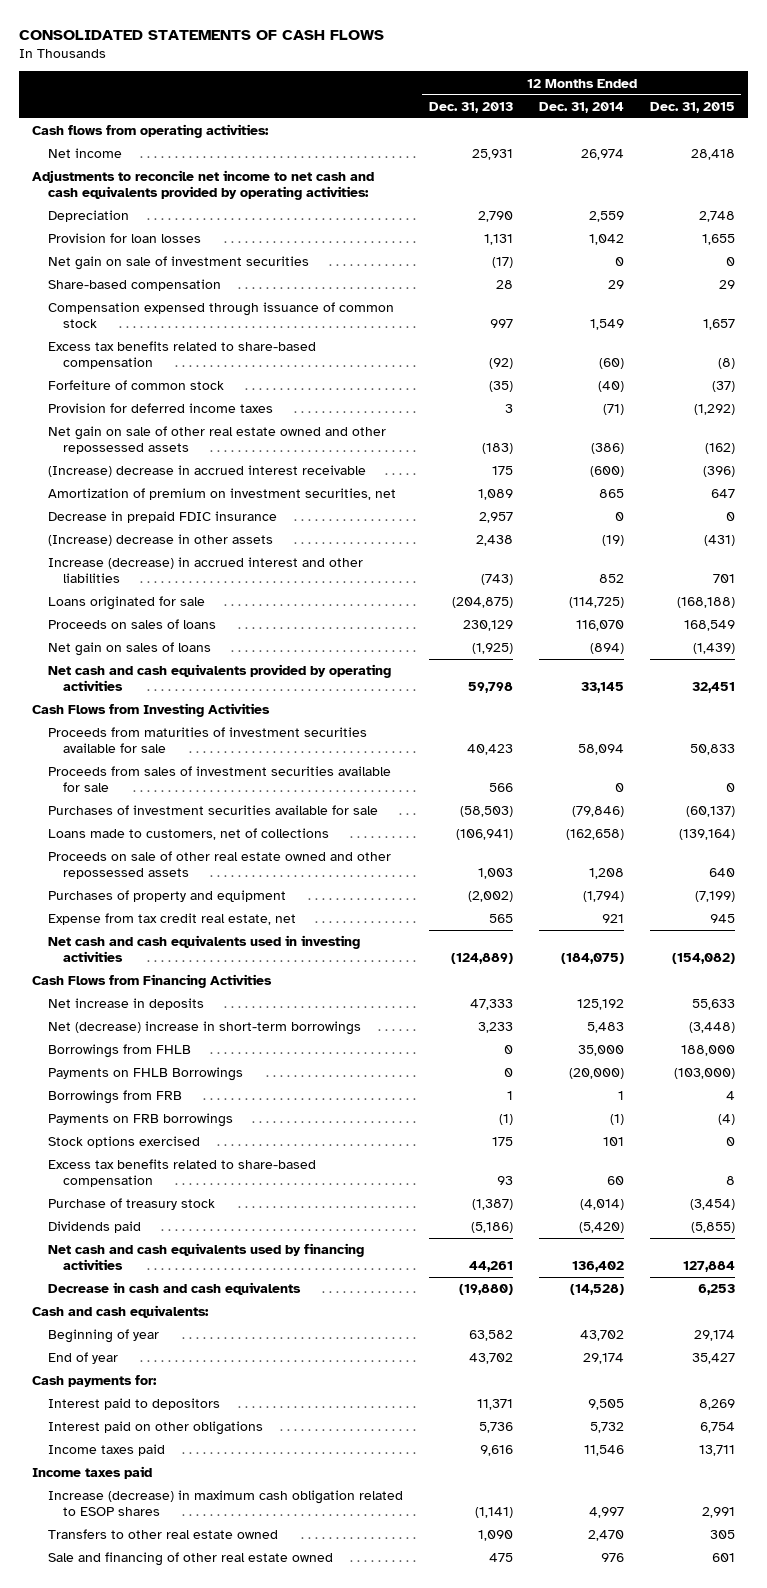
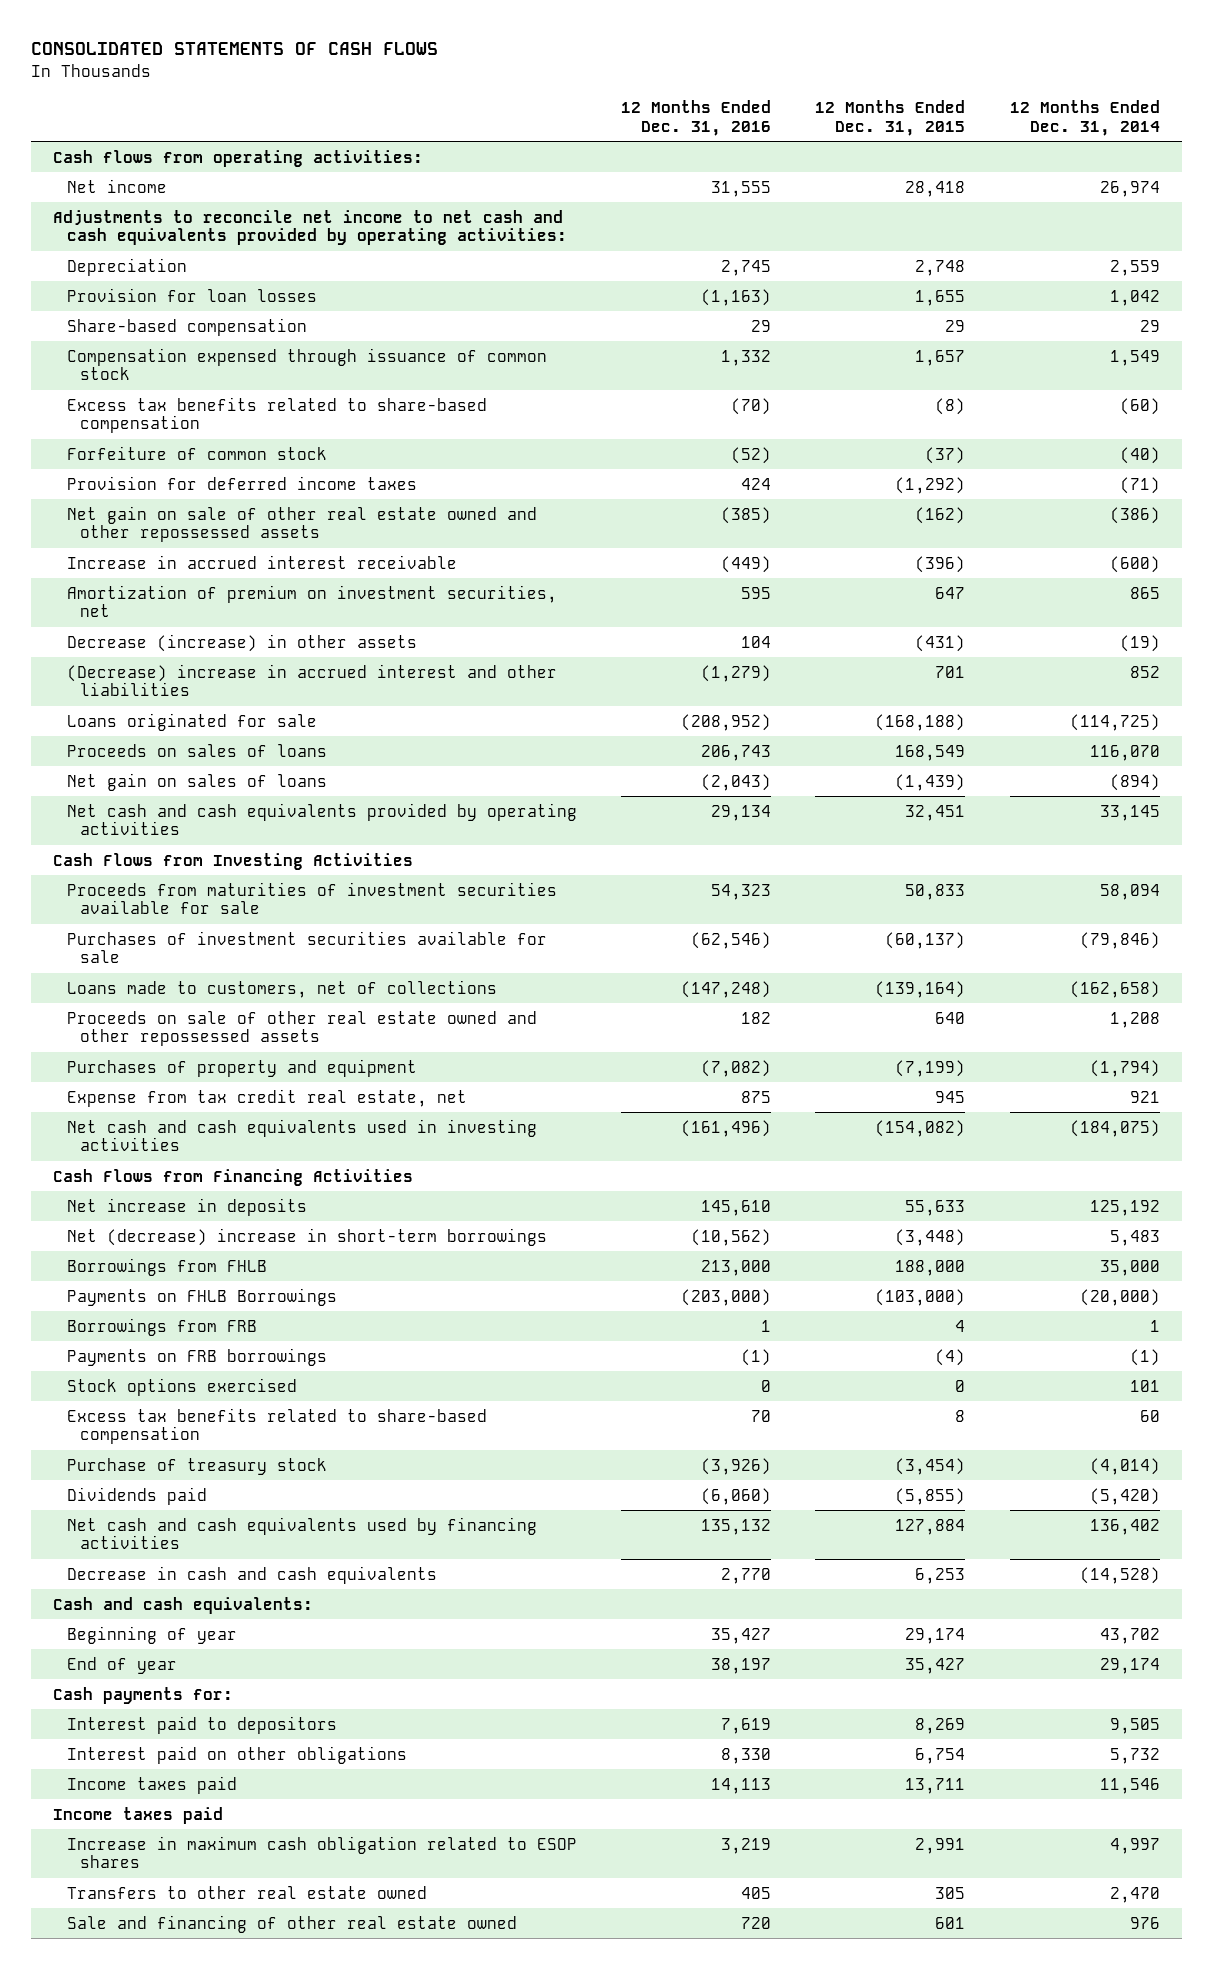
- | 12 Months Ended Dec. 31, 2013 | 12 Months Ended Dec. 31, 2014 | 12 Months Ended Dec. 31, 2015
+ | 12 Months Ended Dec. 31, 2016 | 12 Months Ended Dec. 31, 2015 | 12 Months Ended Dec. 31, 2014
- Net gain on sale of investment securities | (17) | 0 | 0
- (Increase) decrease in accrued interest receivable | 175 | (600) | (396)
+ Increase in accrued interest receivable | (449) | (396) | (600)
- Decrease in prepaid FDIC insurance | 2,957 | 0 | 0
- (Increase) decrease in other assets | 2,438 | (19) | (431)
- Increase (decrease) in accrued interest and other liabilities | (743) | 852 | 701
+ Decrease (increase) in other assets | 104 | (431) | (19)
+ (Decrease) increase in accrued interest and other liabilities | (1,279) | 701 | 852
- Proceeds from sales of investment securities available for sale | 566 | 0 | 0
- Increase (decrease) in maximum cash obligation related to ESOP shares | (1,141) | 4,997 | 2,991
+ Increase in maximum cash obligation related to ESOP shares | 3,219 | 2,991 | 4,997

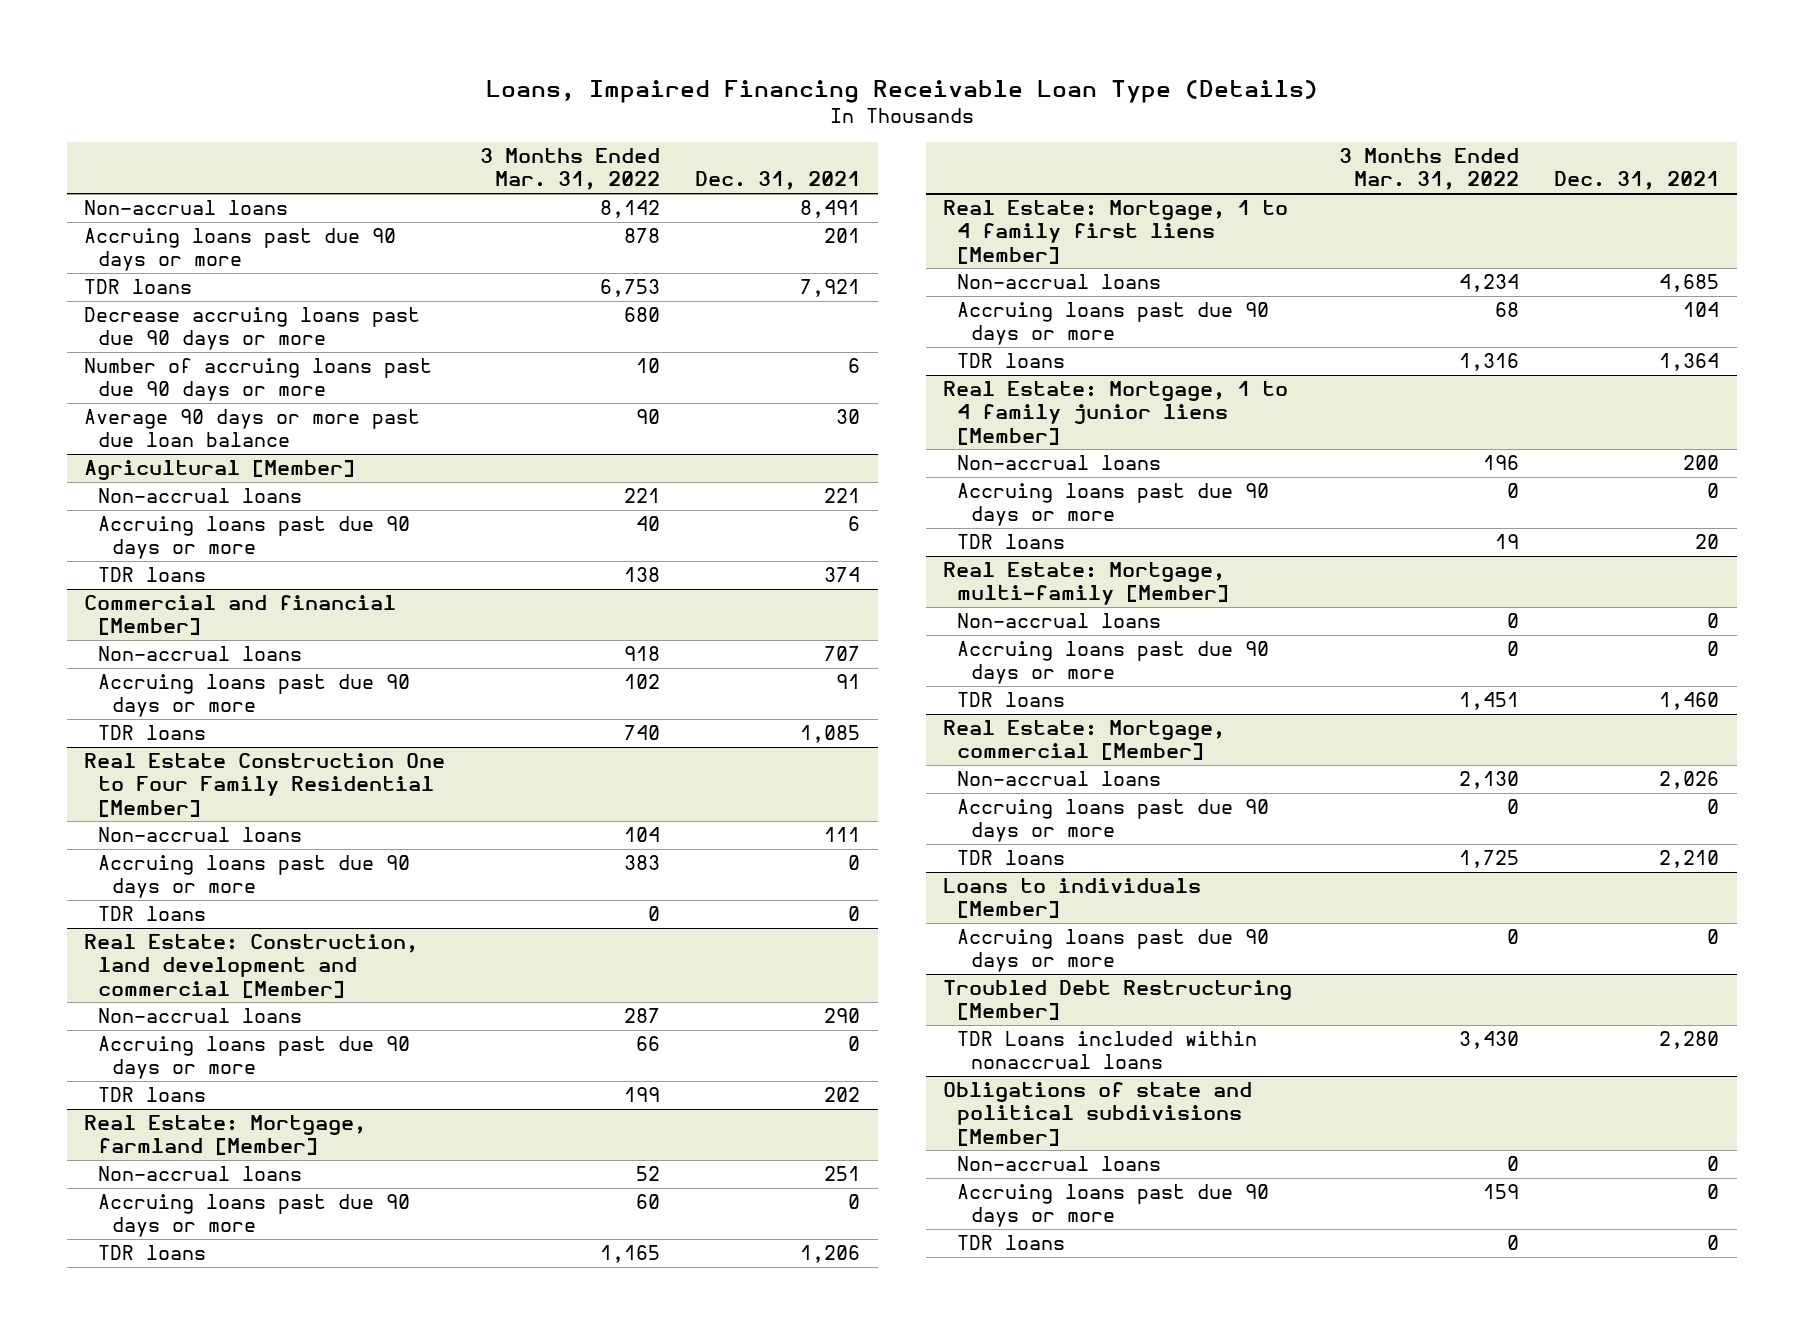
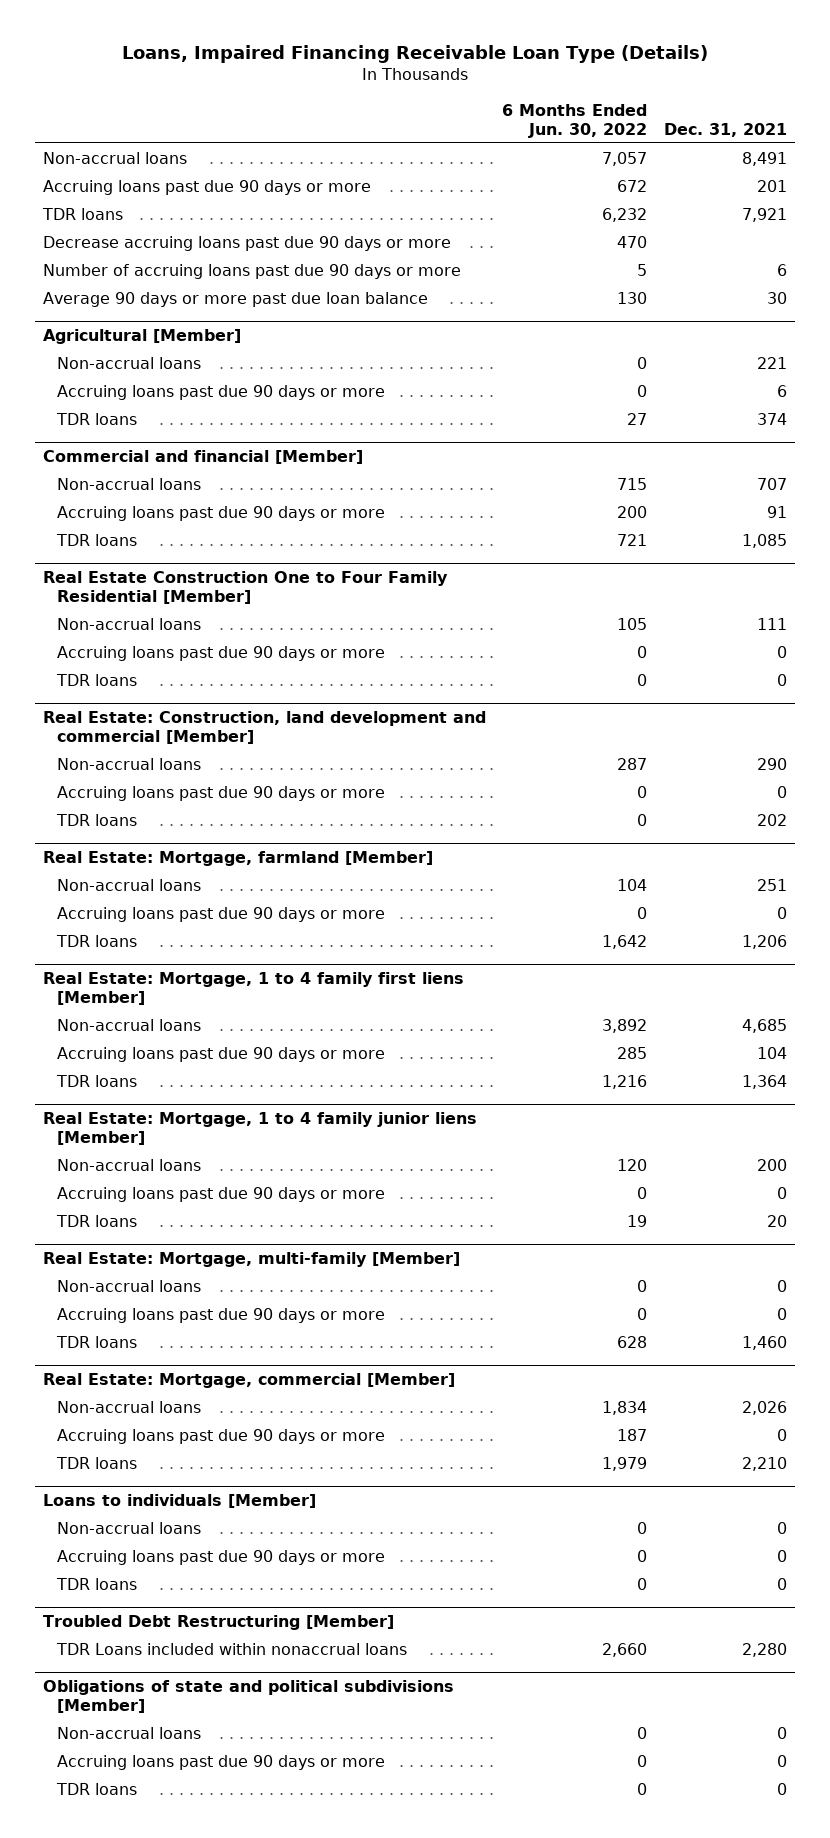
- | 3 Months Ended Mar. 31, 2022 | Dec. 31, 2021
+ | 6 Months Ended Jun. 30, 2022 | Dec. 31, 2021
@ Loans to individuals [Member]
+ Non-accrual loans | 0 | 0
+ TDR loans | 0 | 0

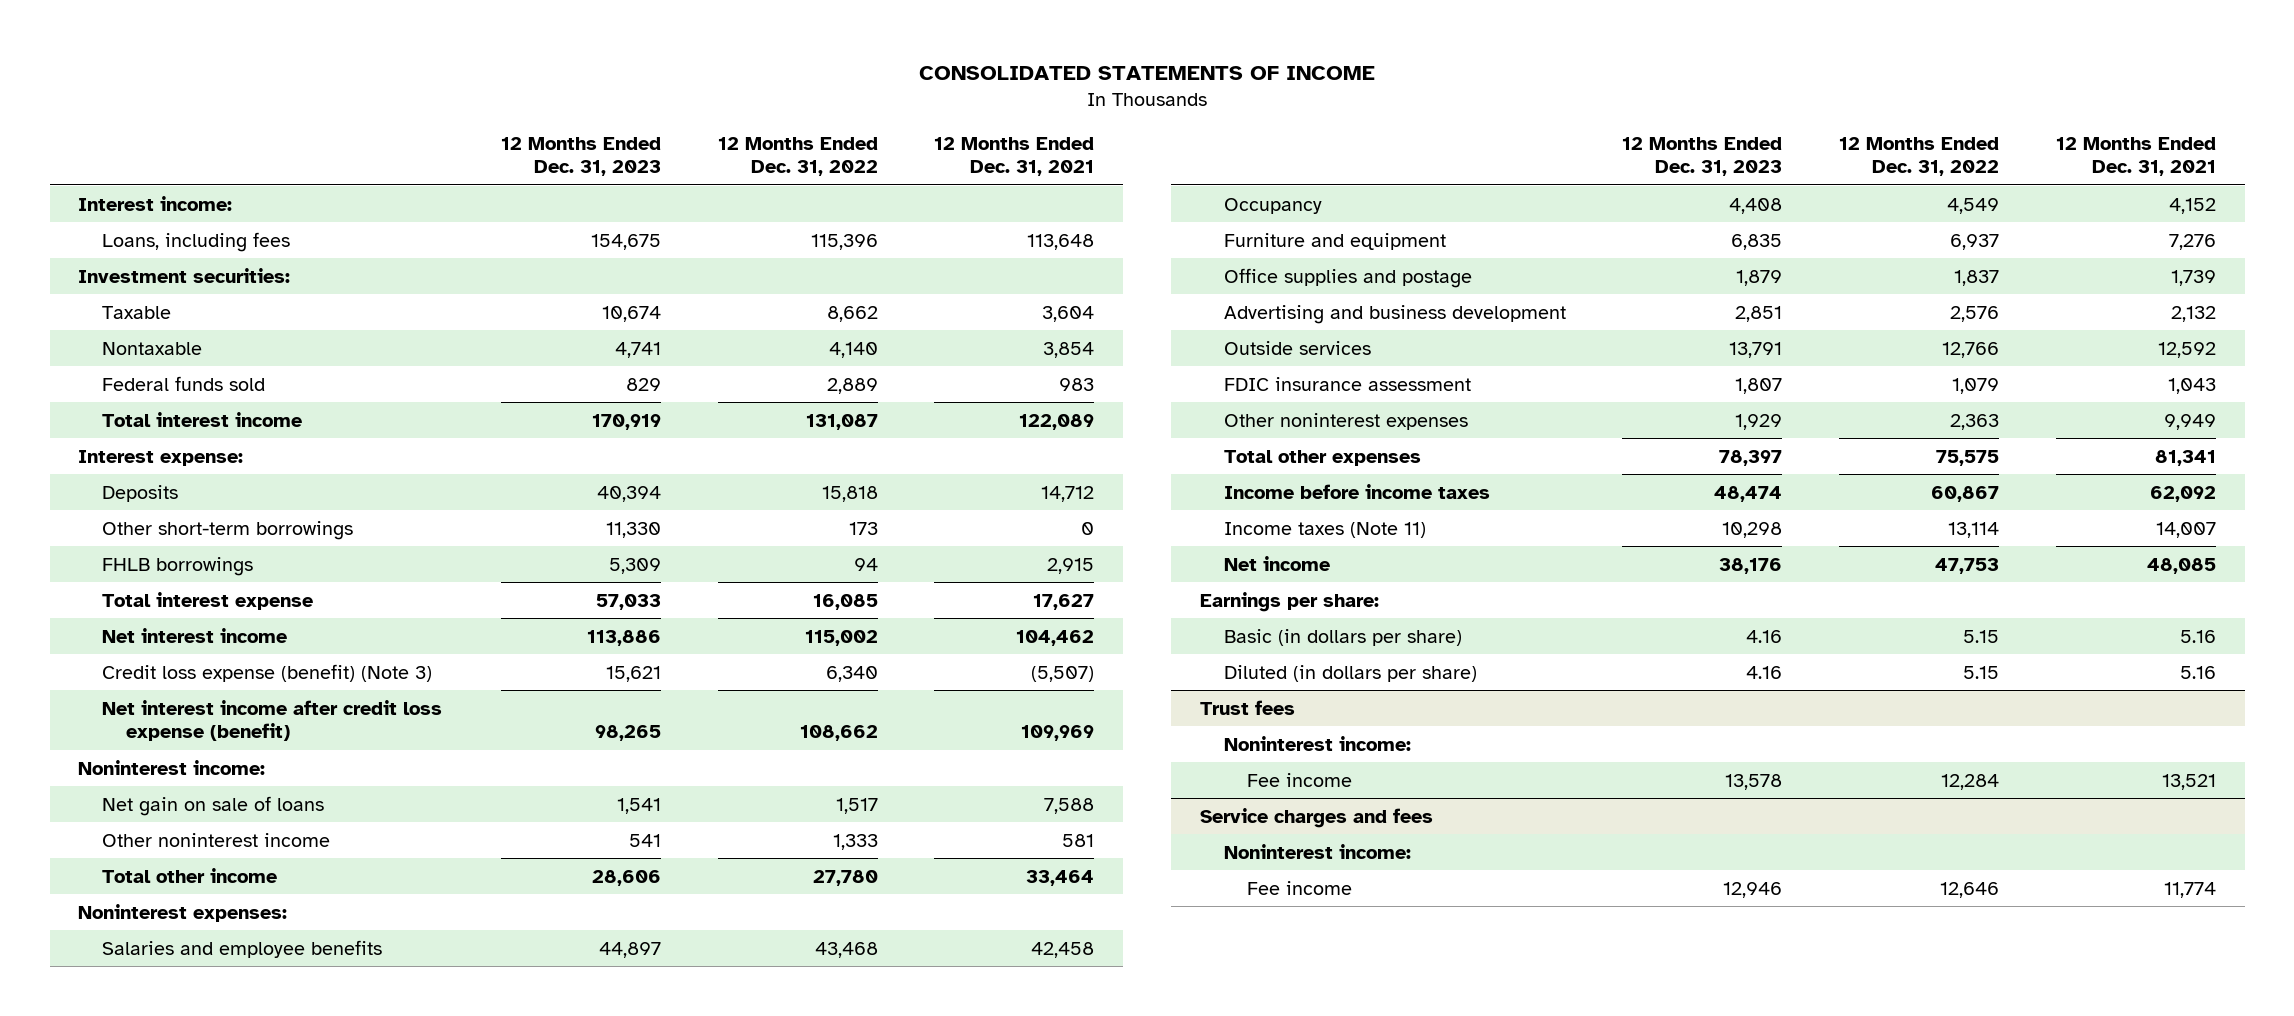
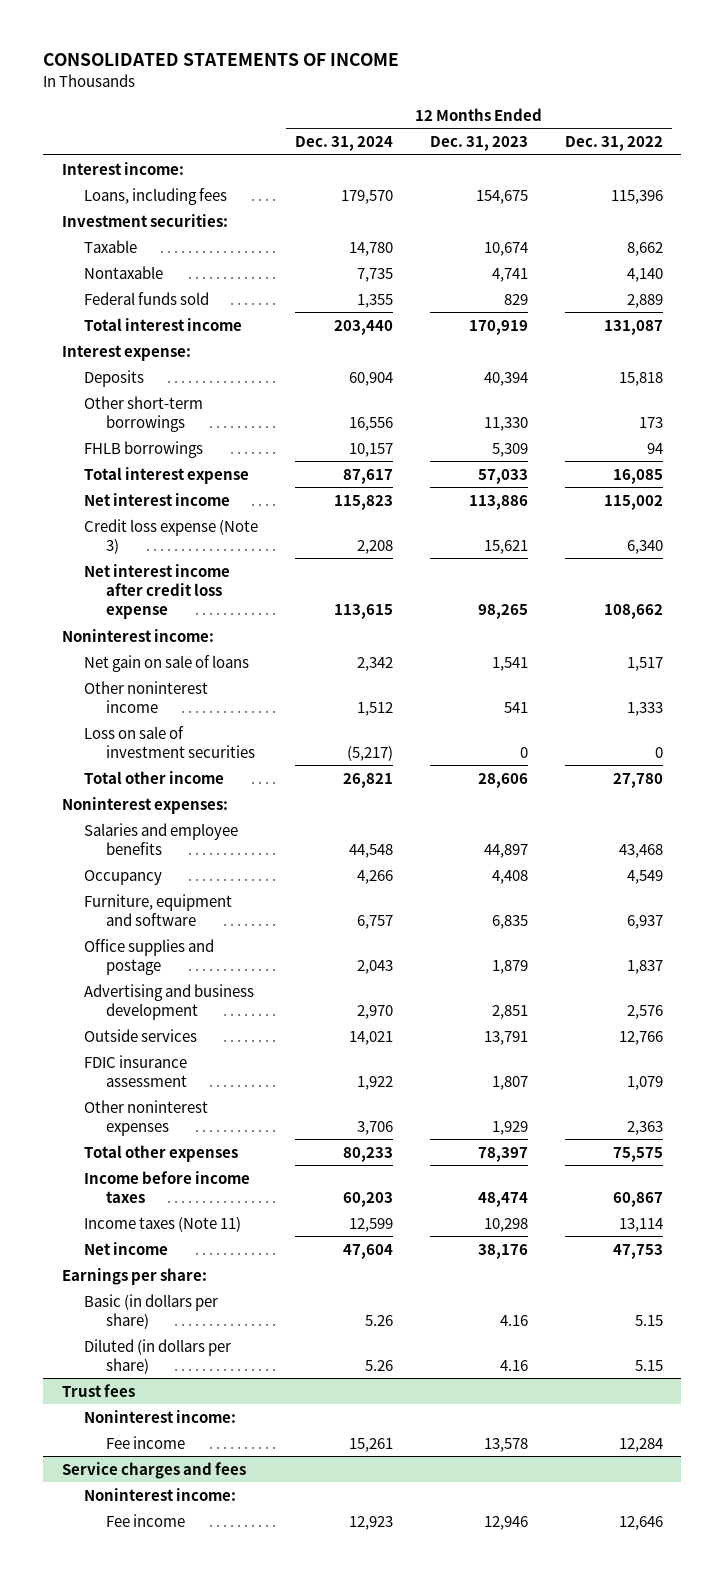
- | 12 Months Ended Dec. 31, 2023 | 12 Months Ended Dec. 31, 2022 | 12 Months Ended Dec. 31, 2021
+ | 12 Months Ended Dec. 31, 2024 | 12 Months Ended Dec. 31, 2023 | 12 Months Ended Dec. 31, 2022
- Credit loss expense (benefit) (Note 3) | 15,621 | 6,340 | (5,507)
- Net interest income after credit loss expense (benefit) | 98,265 | 108,662 | 109,969
+ Credit loss expense (Note 3) | 2,208 | 15,621 | 6,340
+ Net interest income after credit loss expense | 113,615 | 98,265 | 108,662
+ Loss on sale of investment securities | (5,217) | 0 | 0
- Furniture and equipment | 6,835 | 6,937 | 7,276
+ Furniture, equipment and software | 6,757 | 6,835 | 6,937

